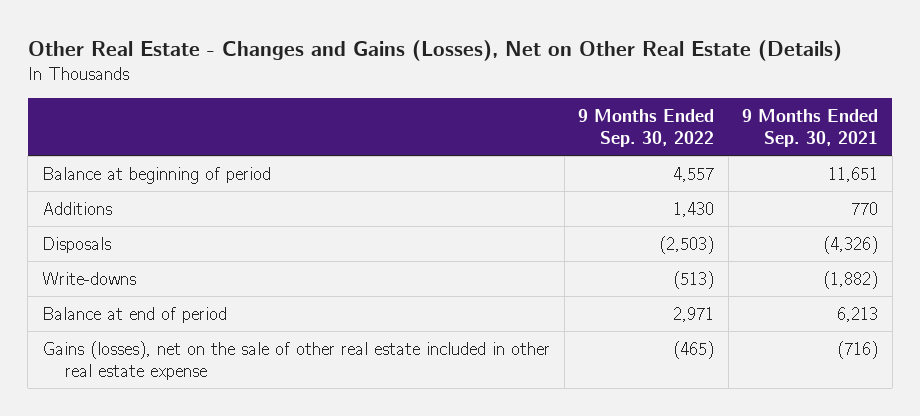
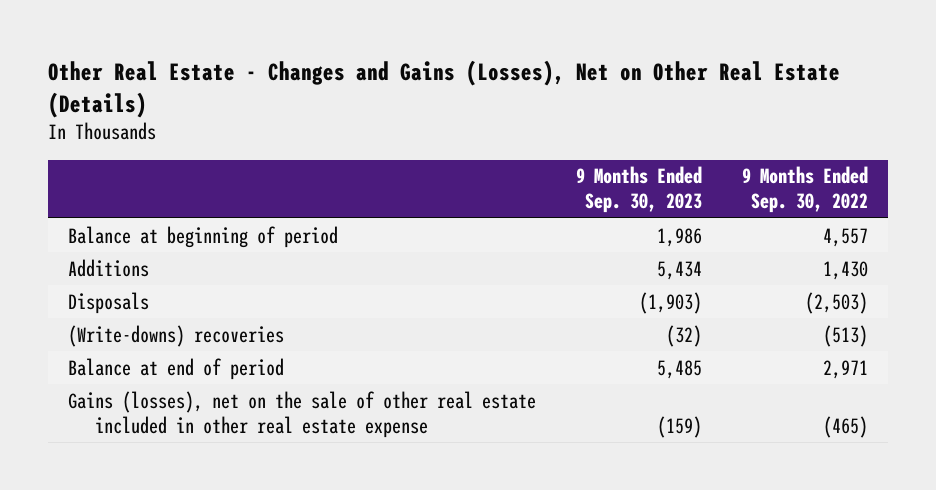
- | 9 Months Ended Sep. 30, 2022 | 9 Months Ended Sep. 30, 2021
+ | 9 Months Ended Sep. 30, 2023 | 9 Months Ended Sep. 30, 2022
- Write-downs | (513) | (1,882)
+ (Write-downs) recoveries | (32) | (513)

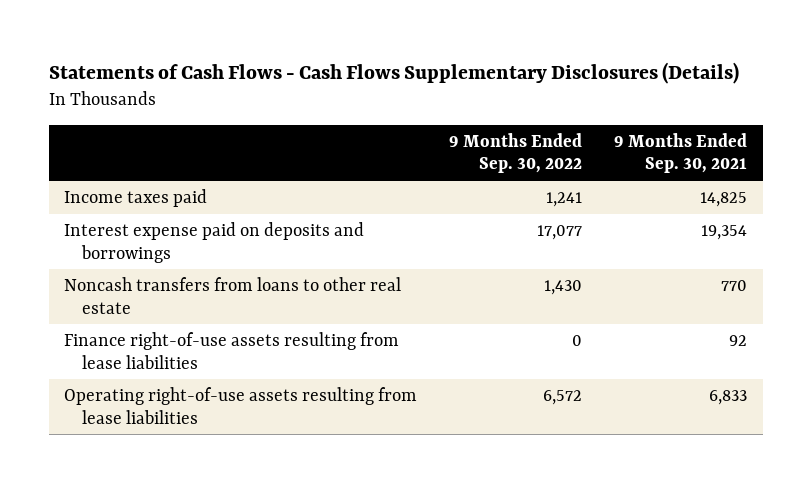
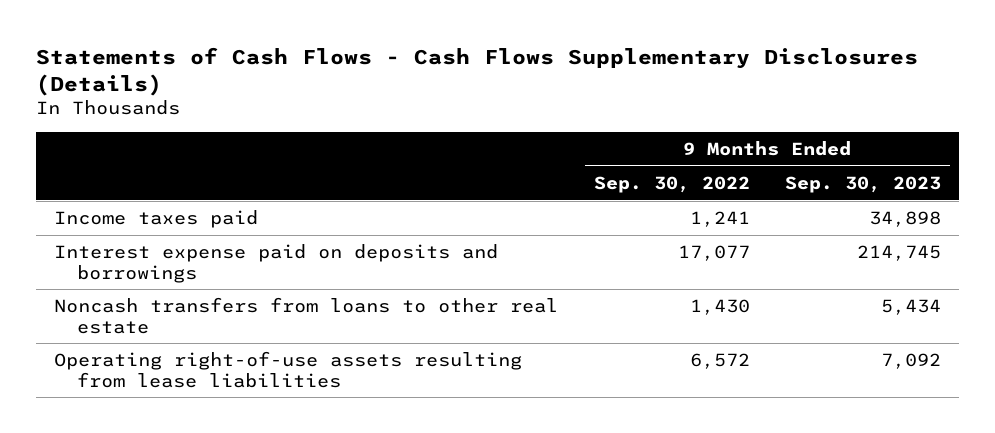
- | 9 Months Ended Sep. 30, 2022 | 9 Months Ended Sep. 30, 2021
+ | 9 Months Ended Sep. 30, 2022 | 9 Months Ended Sep. 30, 2023
- Finance right-of-use assets resulting from lease liabilities | 0 | 92

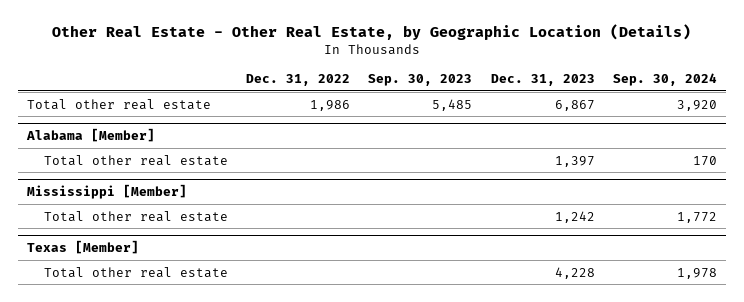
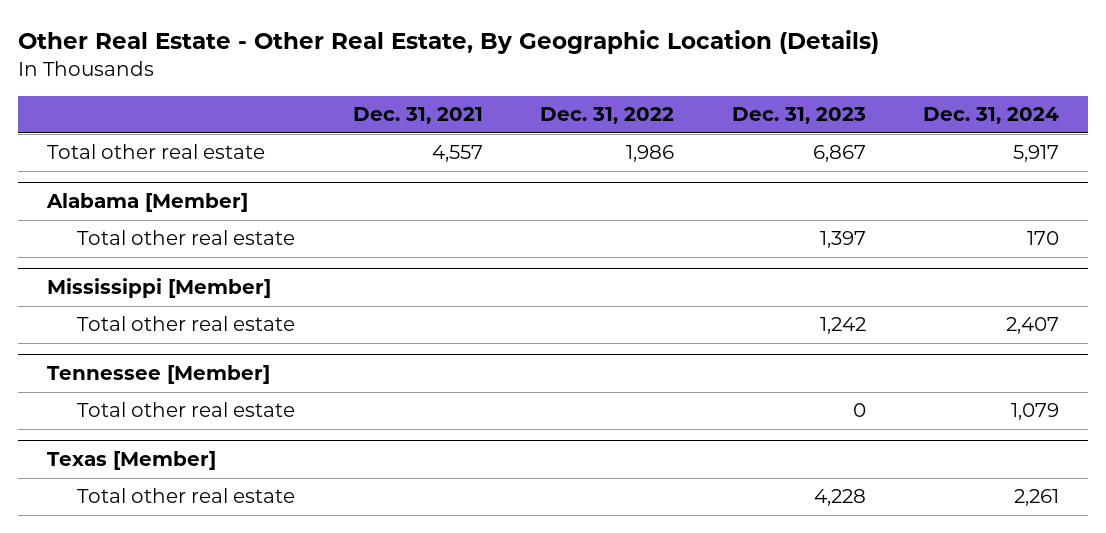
- Other Real Estate - Other Real Estate, by Geographic Location (Details)
+ Other Real Estate - Other Real Estate, By Geographic Location (Details)
- | Dec. 31, 2022 | Sep. 30, 2023 | Dec. 31, 2023 | Sep. 30, 2024
+ | Dec. 31, 2021 | Dec. 31, 2022 | Dec. 31, 2023 | Dec. 31, 2024
+ Tennessee [Member]
+ Total other real estate | | | 0 | 1,079

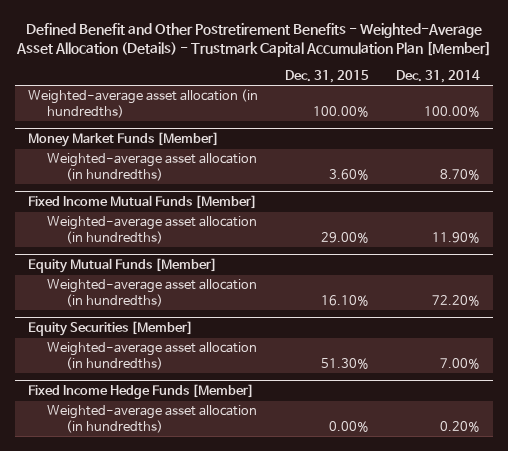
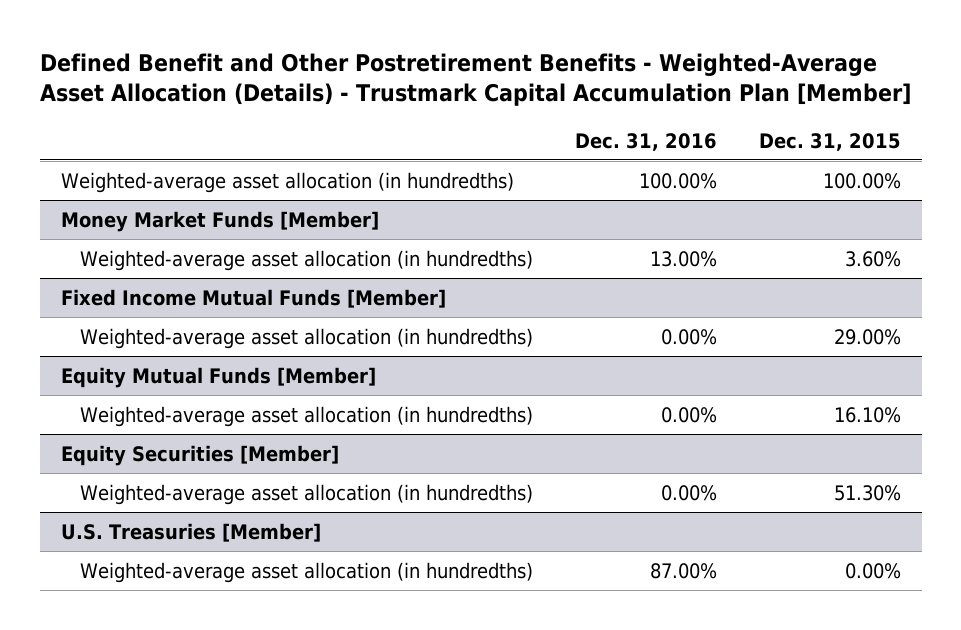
- | Dec. 31, 2015 | Dec. 31, 2014
+ | Dec. 31, 2016 | Dec. 31, 2015
- Fixed Income Hedge Funds [Member]
+ U.S. Treasuries [Member]

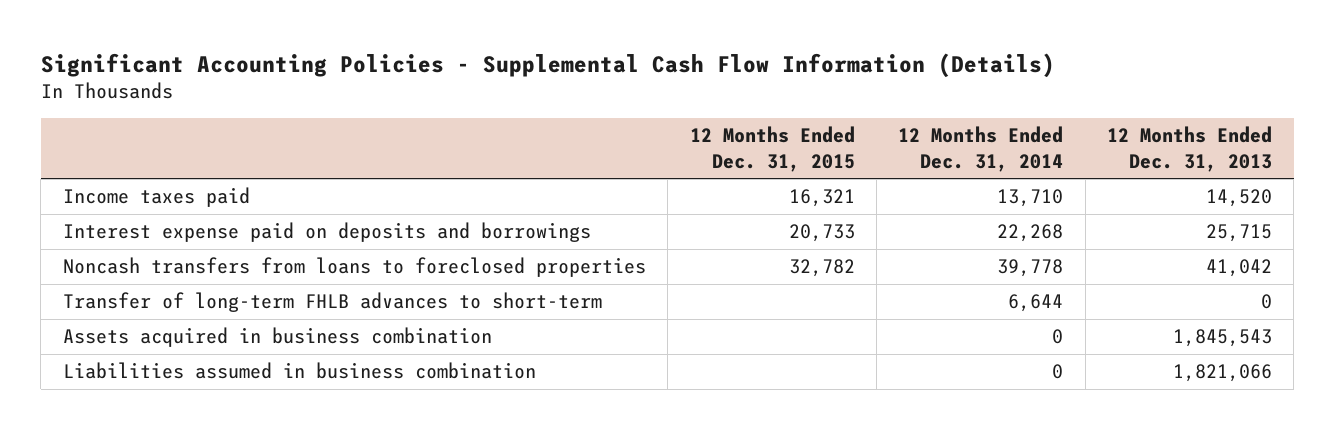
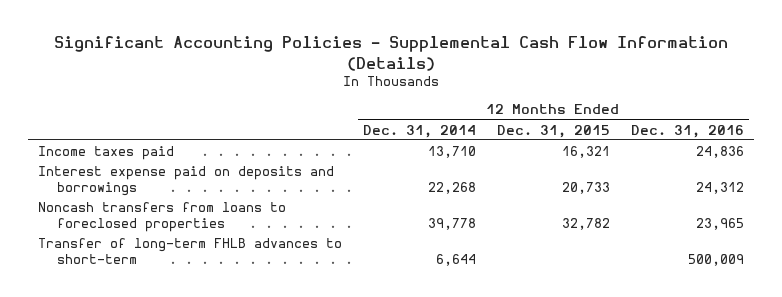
- | 12 Months Ended Dec. 31, 2015 | 12 Months Ended Dec. 31, 2014 | 12 Months Ended Dec. 31, 2013
+ | 12 Months Ended Dec. 31, 2014 | 12 Months Ended Dec. 31, 2015 | 12 Months Ended Dec. 31, 2016
- Assets acquired in business combination | | 0 | 1,845,543
- Liabilities assumed in business combination | | 0 | 1,821,066

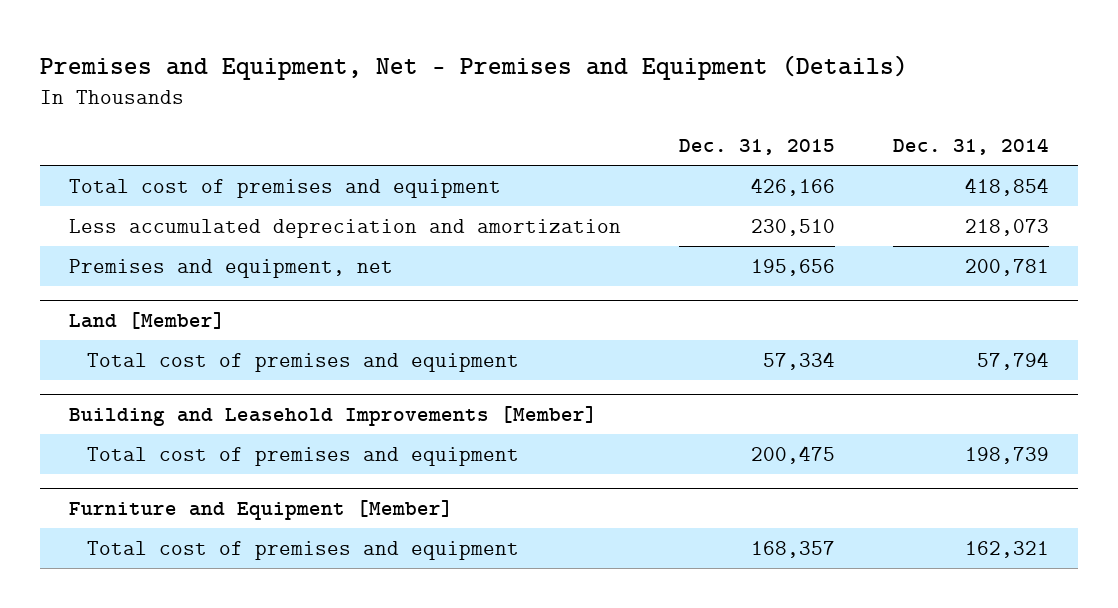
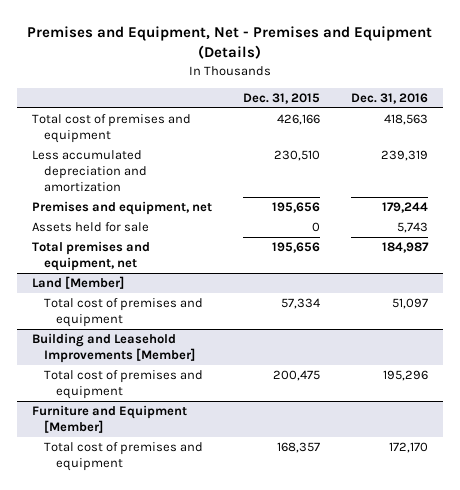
- | Dec. 31, 2015 | Dec. 31, 2014
+ | Dec. 31, 2015 | Dec. 31, 2016
+ Assets held for sale | 0 | 5,743
+ Total premises and equipment, net | 195,656 | 184,987

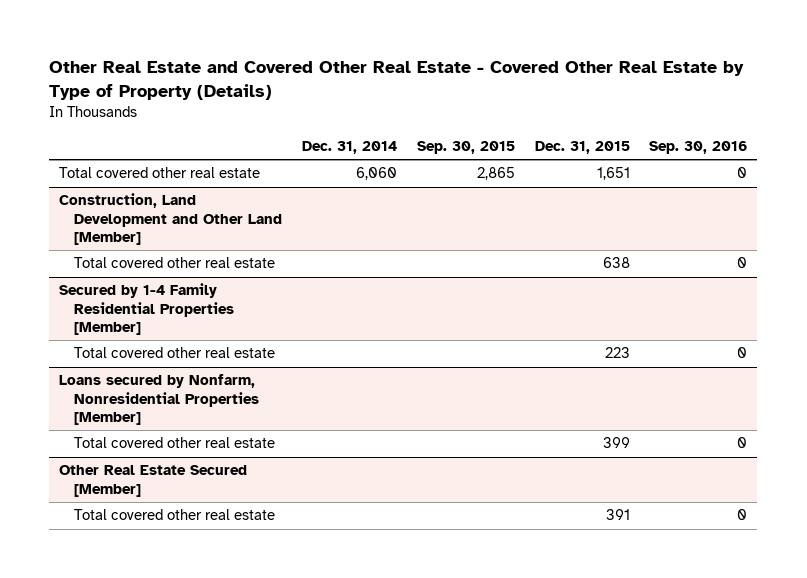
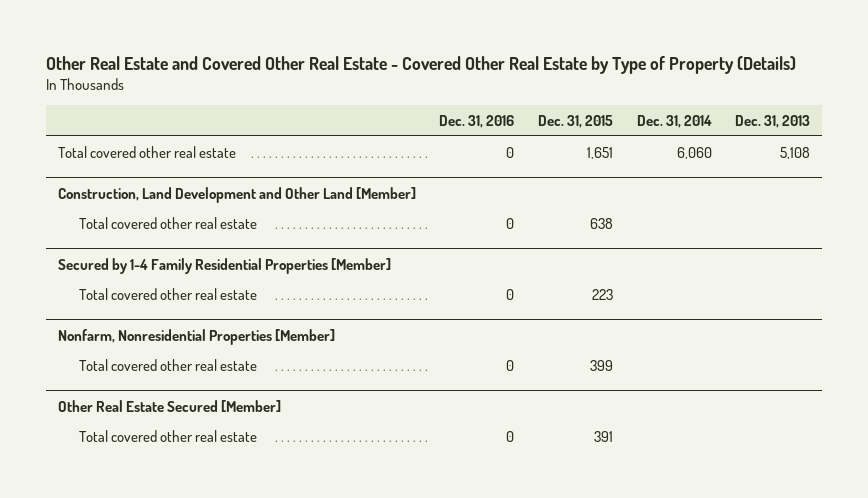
- | Dec. 31, 2014 | Sep. 30, 2015 | Dec. 31, 2015 | Sep. 30, 2016
+ | Dec. 31, 2016 | Dec. 31, 2015 | Dec. 31, 2014 | Dec. 31, 2013
- Loans secured by Nonfarm, Nonresidential Properties [Member]
+ Nonfarm, Nonresidential Properties [Member]

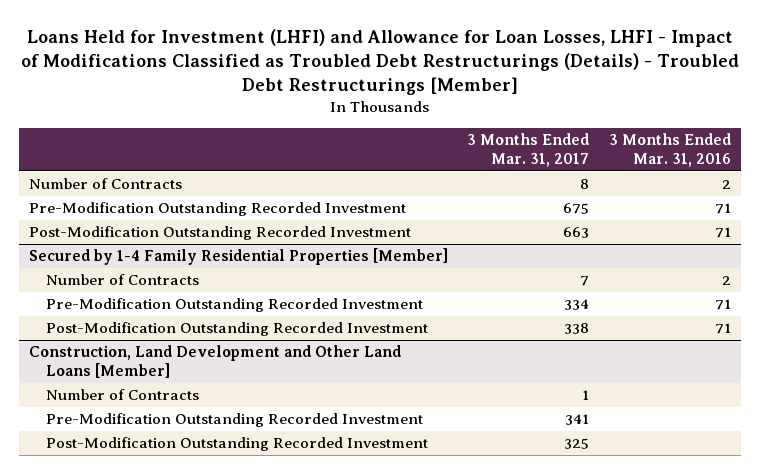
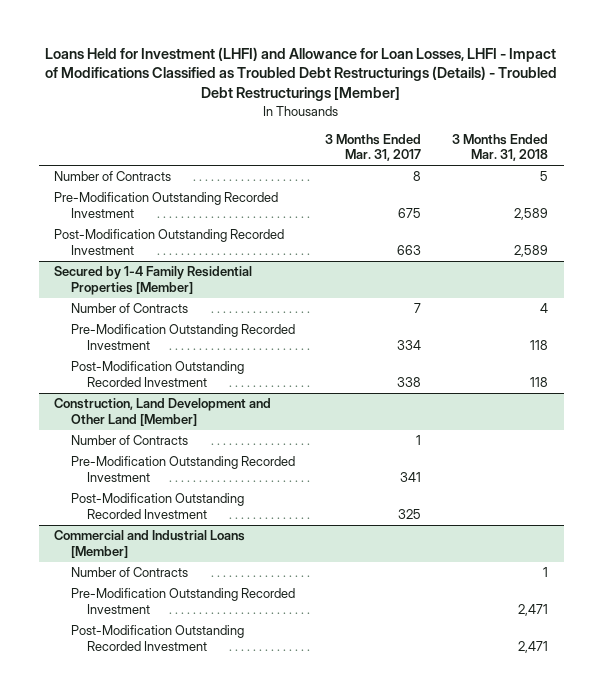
- | 3 Months Ended Mar. 31, 2017 | 3 Months Ended Mar. 31, 2016
+ | 3 Months Ended Mar. 31, 2017 | 3 Months Ended Mar. 31, 2018
- Construction, Land Development and Other Land Loans [Member]
+ Construction, Land Development and Other Land [Member]
+ Commercial and Industrial Loans [Member]
+ Number of Contracts | | 1
+ Pre-Modification Outstanding Recorded Investment | | 2,471
+ Post-Modification Outstanding Recorded Investment | | 2,471

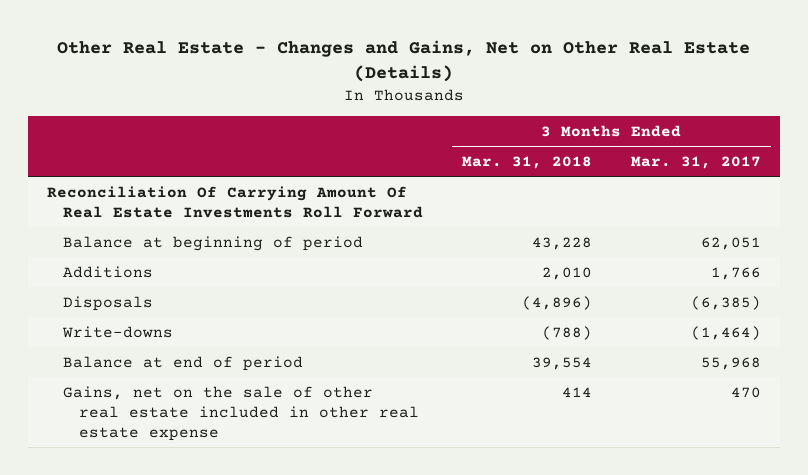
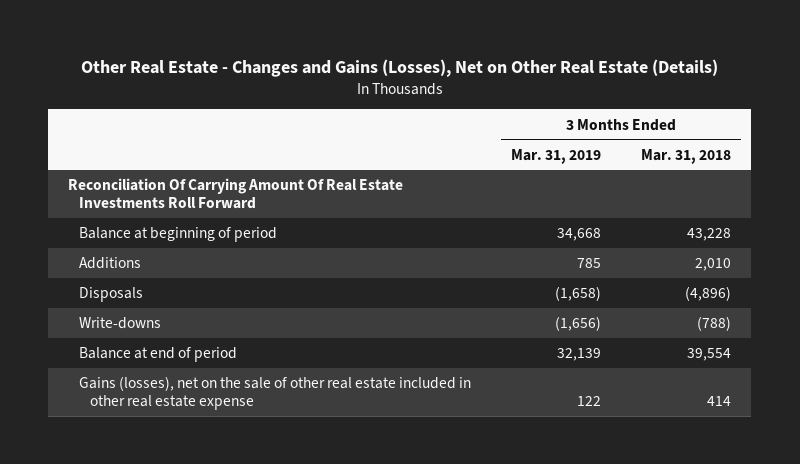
- Other Real Estate - Changes and Gains, Net on Other Real Estate (Details)
+ Other Real Estate - Changes and Gains (Losses), Net on Other Real Estate (Details)
- | 3 Months Ended Mar. 31, 2018 | 3 Months Ended Mar. 31, 2017
+ | 3 Months Ended Mar. 31, 2019 | 3 Months Ended Mar. 31, 2018
- Gains, net on the sale of other real estate included in other real estate expense | 414 | 470
+ Gains (losses), net on the sale of other real estate included in other real estate expense | 122 | 414

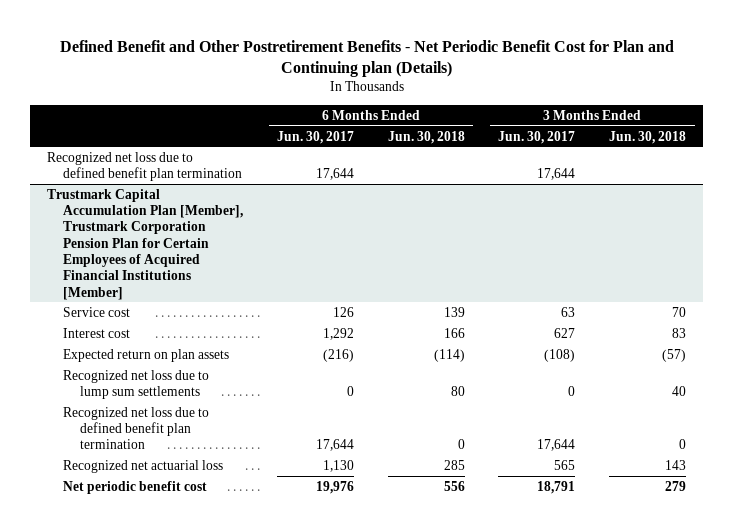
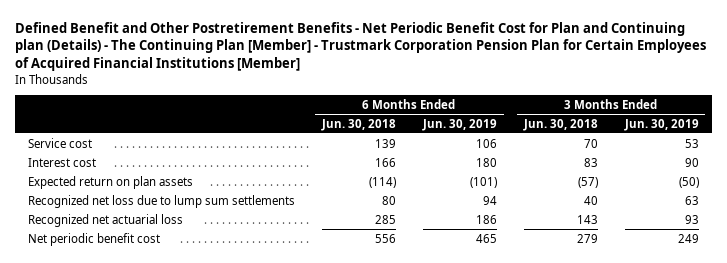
- Defined Benefit and Other Postretirement Benefits - Net Periodic Benefit Cost for Plan and Continuing plan (Details)
+ Defined Benefit and Other Postretirement Benefits - Net Periodic Benefit Cost for Plan and Continuing plan (Details) - The Continuing Plan [Member] - Trustmark Corporation Pension Plan for Certain Employees of Acquired Financial Institutions [Member]
- | 6 Months Ended Jun. 30, 2017 | 6 Months Ended Jun. 30, 2018 | 3 Months Ended Jun. 30, 2017 | 3 Months Ended Jun. 30, 2018
+ | 6 Months Ended Jun. 30, 2018 | 6 Months Ended Jun. 30, 2019 | 3 Months Ended Jun. 30, 2018 | 3 Months Ended Jun. 30, 2019
- Recognized net loss due to defined benefit plan termination | 17,644 | | 17,644 |
- Trustmark Capital Accumulation Plan [Member], Trustmark Corporation Pension Plan for Certain Employees of Acquired Financial Institutions [Member]
- Recognized net loss due to defined benefit plan termination | 17,644 | 0 | 17,644 | 0

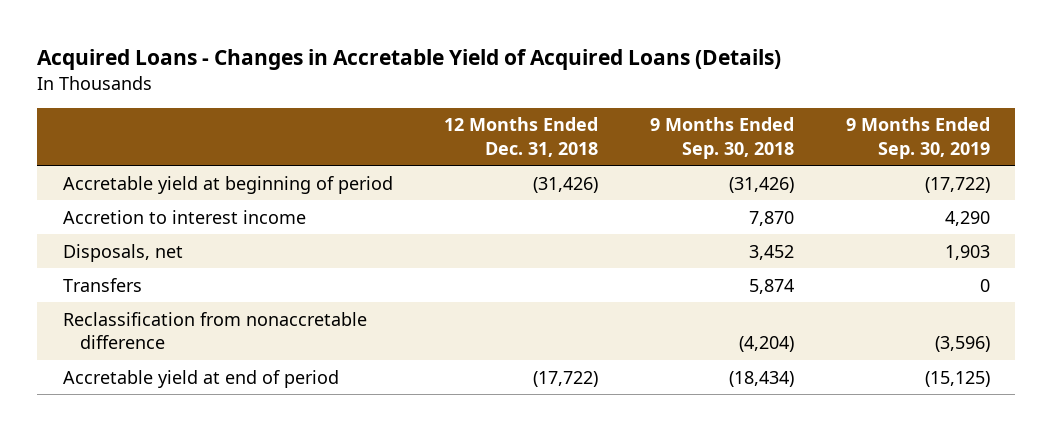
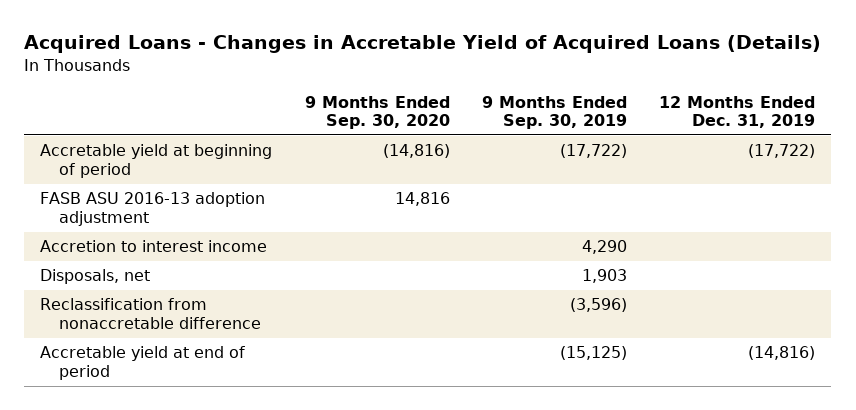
- | 12 Months Ended Dec. 31, 2018 | 9 Months Ended Sep. 30, 2018 | 9 Months Ended Sep. 30, 2019
+ | 9 Months Ended Sep. 30, 2020 | 9 Months Ended Sep. 30, 2019 | 12 Months Ended Dec. 31, 2019
+ FASB ASU 2016-13 adoption adjustment | 14,816 | |
- Transfers | | 5,874 | 0

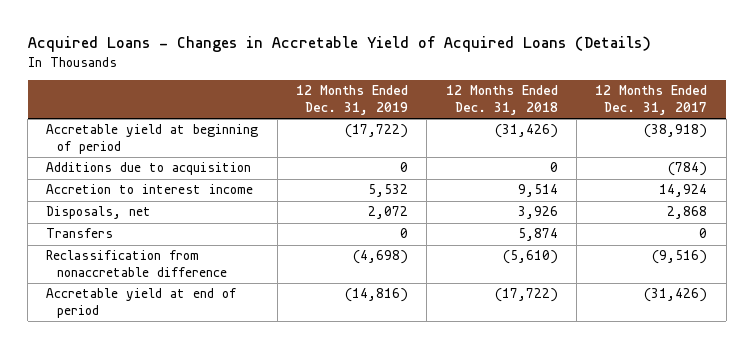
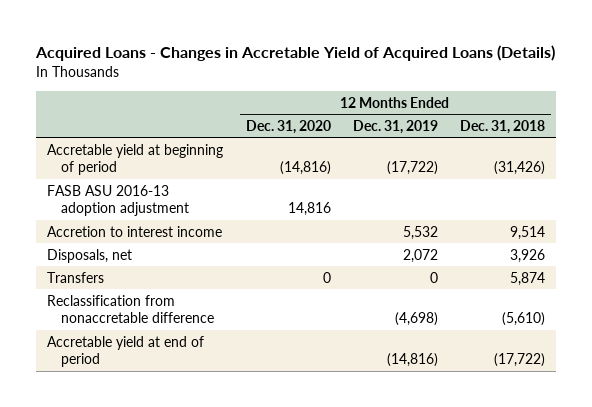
- | 12 Months Ended Dec. 31, 2019 | 12 Months Ended Dec. 31, 2018 | 12 Months Ended Dec. 31, 2017
+ | 12 Months Ended Dec. 31, 2020 | 12 Months Ended Dec. 31, 2019 | 12 Months Ended Dec. 31, 2018
- Additions due to acquisition | 0 | 0 | (784)
+ FASB ASU 2016-13 adoption adjustment | 14,816 | |

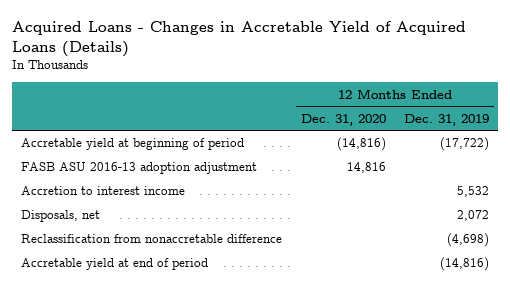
- | 12 Months Ended Dec. 31, 2020 | 12 Months Ended Dec. 31, 2019 | 12 Months Ended Dec. 31, 2018
+ | 12 Months Ended Dec. 31, 2020 | 12 Months Ended Dec. 31, 2019
- Transfers | 0 | 0 | 5,874

